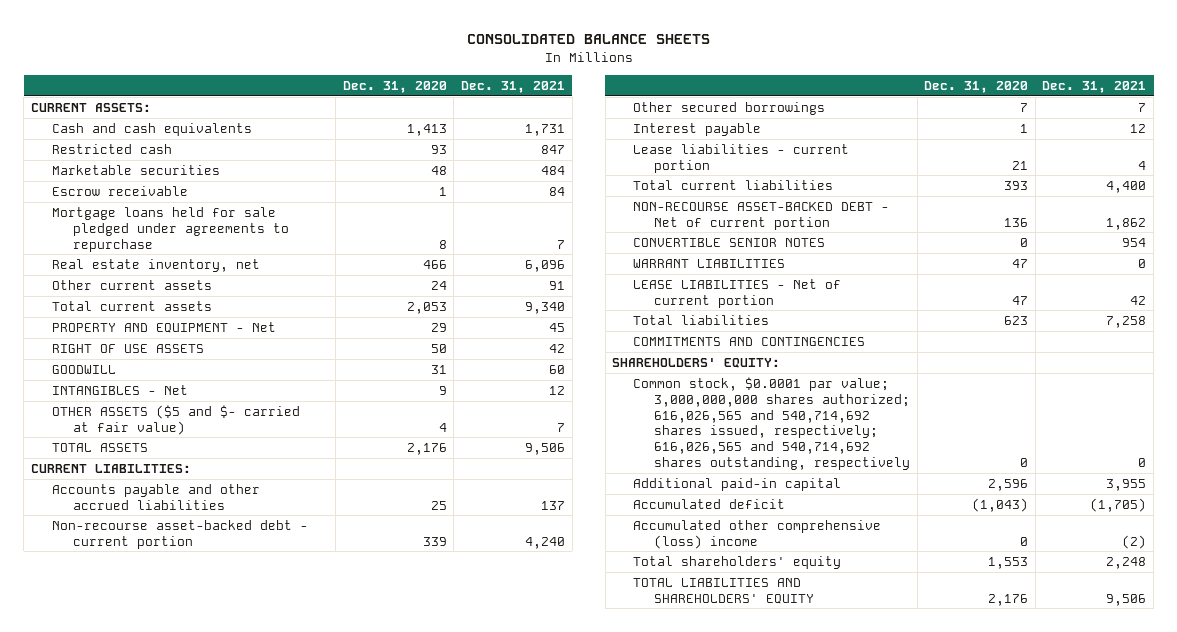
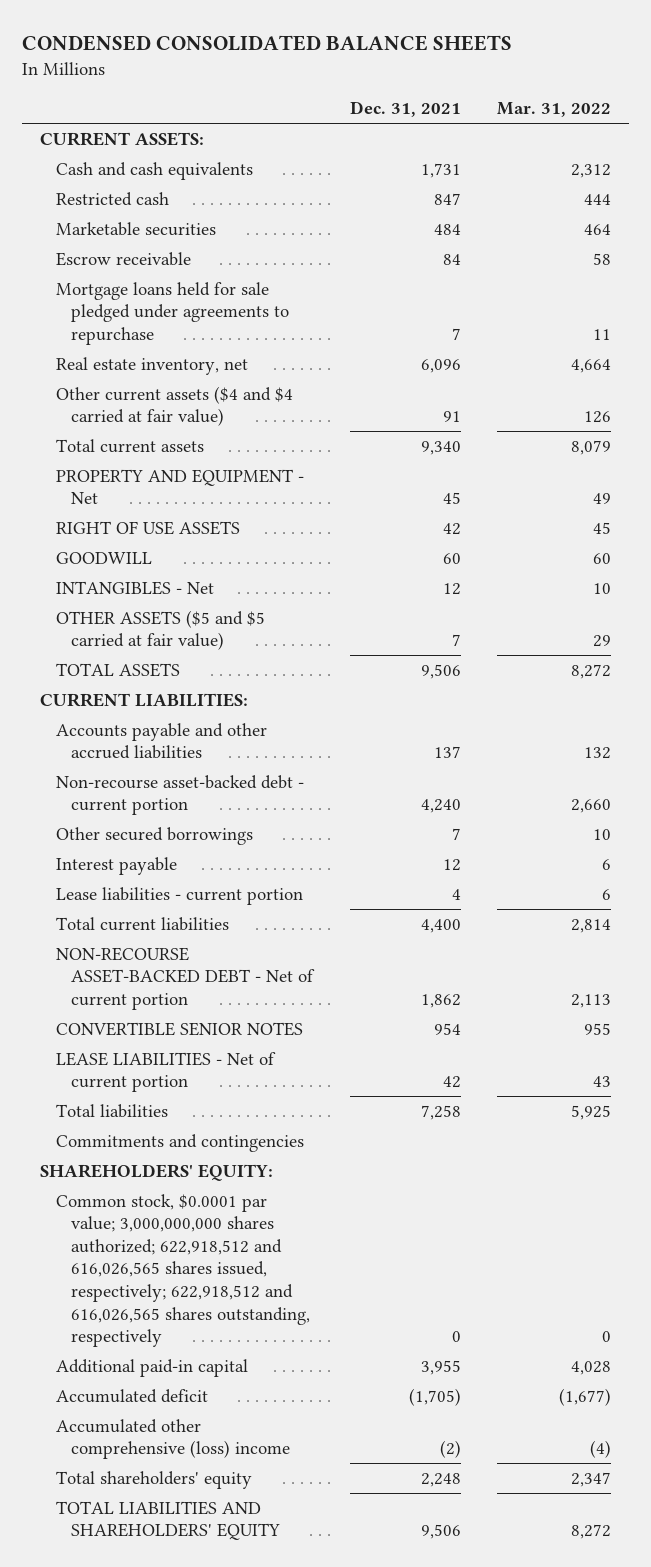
- CONSOLIDATED BALANCE SHEETS
+ CONDENSED CONSOLIDATED BALANCE SHEETS
- | Dec. 31, 2020 | Dec. 31, 2021
+ | Dec. 31, 2021 | Mar. 31, 2022
- Other current assets | 24 | 91
+ Other current assets ($4 and $4 carried at fair value) | 91 | 126
- OTHER ASSETS ($5 and $- carried at fair value) | 4 | 7
+ OTHER ASSETS ($5 and $5 carried at fair value) | 7 | 29
- WARRANT LIABILITIES | 47 | 0
- COMMITMENTS AND CONTINGENCIES
+ Commitments and contingencies
- Common stock, $0.0001 par value; 3,000,000,000 shares authorized; 616,026,565 and 540,714,692 shares issued, respectively; 616,026,565 and 540,714,692 shares outstanding, respectively | 0 | 0
+ Common stock, $0.0001 par value; 3,000,000,000 shares authorized; 622,918,512 and 616,026,565 shares issued, respectively; 622,918,512 and 616,026,565 shares outstanding, respectively | 0 | 0

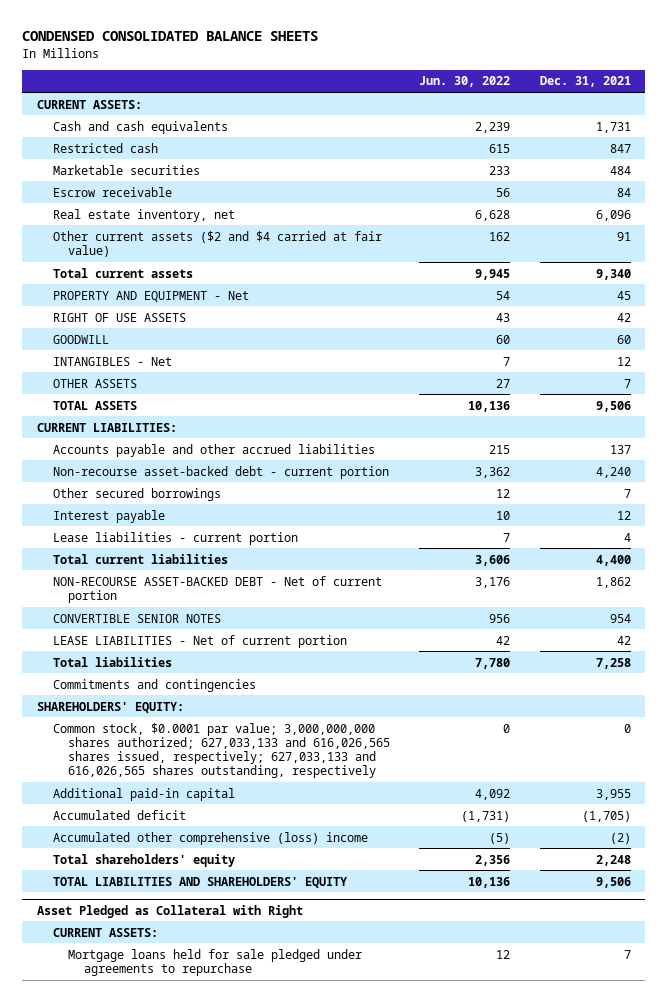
- | Dec. 31, 2021 | Mar. 31, 2022
+ | Jun. 30, 2022 | Dec. 31, 2021
- Mortgage loans held for sale pledged under agreements to repurchase | 7 | 11
- Other current assets ($4 and $4 carried at fair value) | 91 | 126
+ Other current assets ($2 and $4 carried at fair value) | 162 | 91
- OTHER ASSETS ($5 and $5 carried at fair value) | 7 | 29
+ OTHER ASSETS | 27 | 7
- Common stock, $0.0001 par value; 3,000,000,000 shares authorized; 622,918,512 and 616,026,565 shares issued, respectively; 622,918,512 and 616,026,565 shares outstanding, respectively | 0 | 0
+ Common stock, $0.0001 par value; 3,000,000,000 shares authorized; 627,033,133 and 616,026,565 shares issued, respectively; 627,033,133 and 616,026,565 shares outstanding, respectively | 0 | 0
+ Asset Pledged as Collateral with Right
+ CURRENT ASSETS:
+ Mortgage loans held for sale pledged under agreements to repurchase | 12 | 7

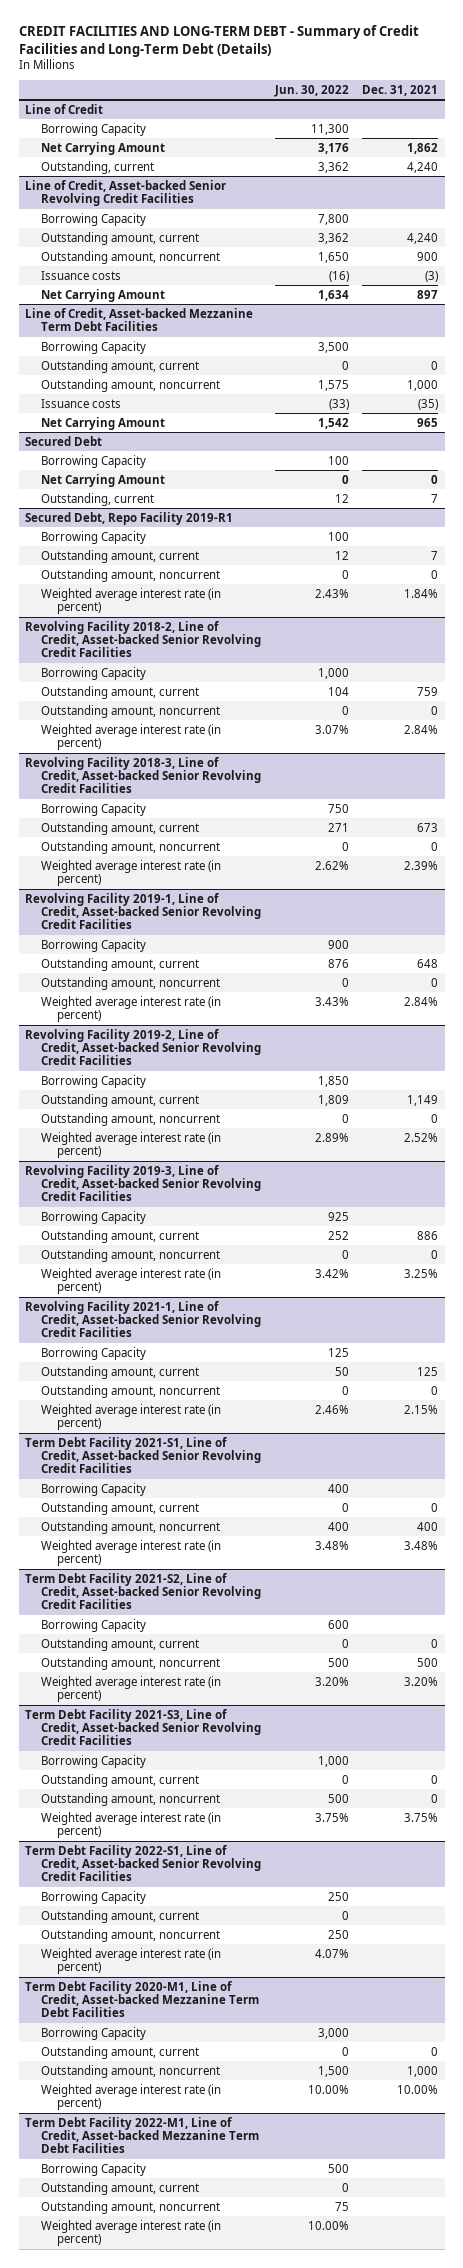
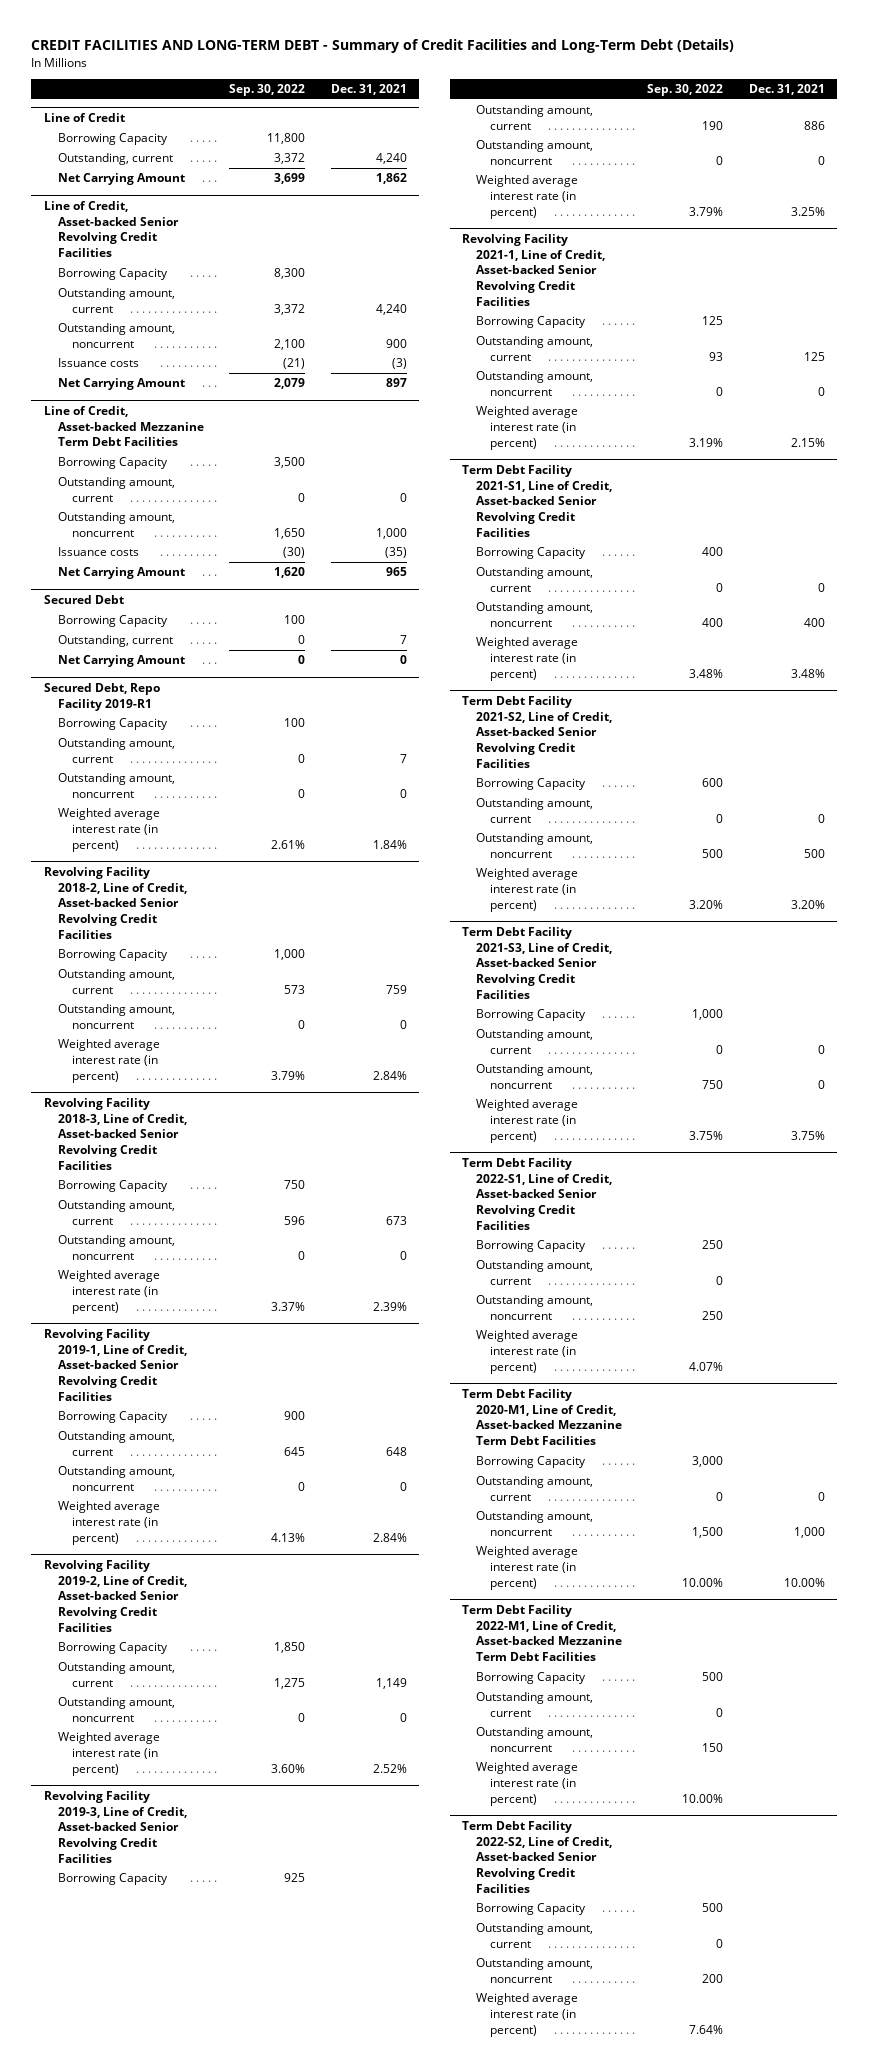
- | Jun. 30, 2022 | Dec. 31, 2021
+ | Sep. 30, 2022 | Dec. 31, 2021
@ Line of Credit
moved down: Net Carrying Amount | 3,699 | 1,862
@ Secured Debt
moved down: Net Carrying Amount | 0 | 0
+ Term Debt Facility 2022-S2, Line of Credit, Asset-backed Senior Revolving Credit Facilities
+ Borrowing Capacity | 500 |
+ Outstanding amount, current | 0 |
+ Outstanding amount, noncurrent | 200 |
+ Weighted average interest rate (in percent) | 7.64% |

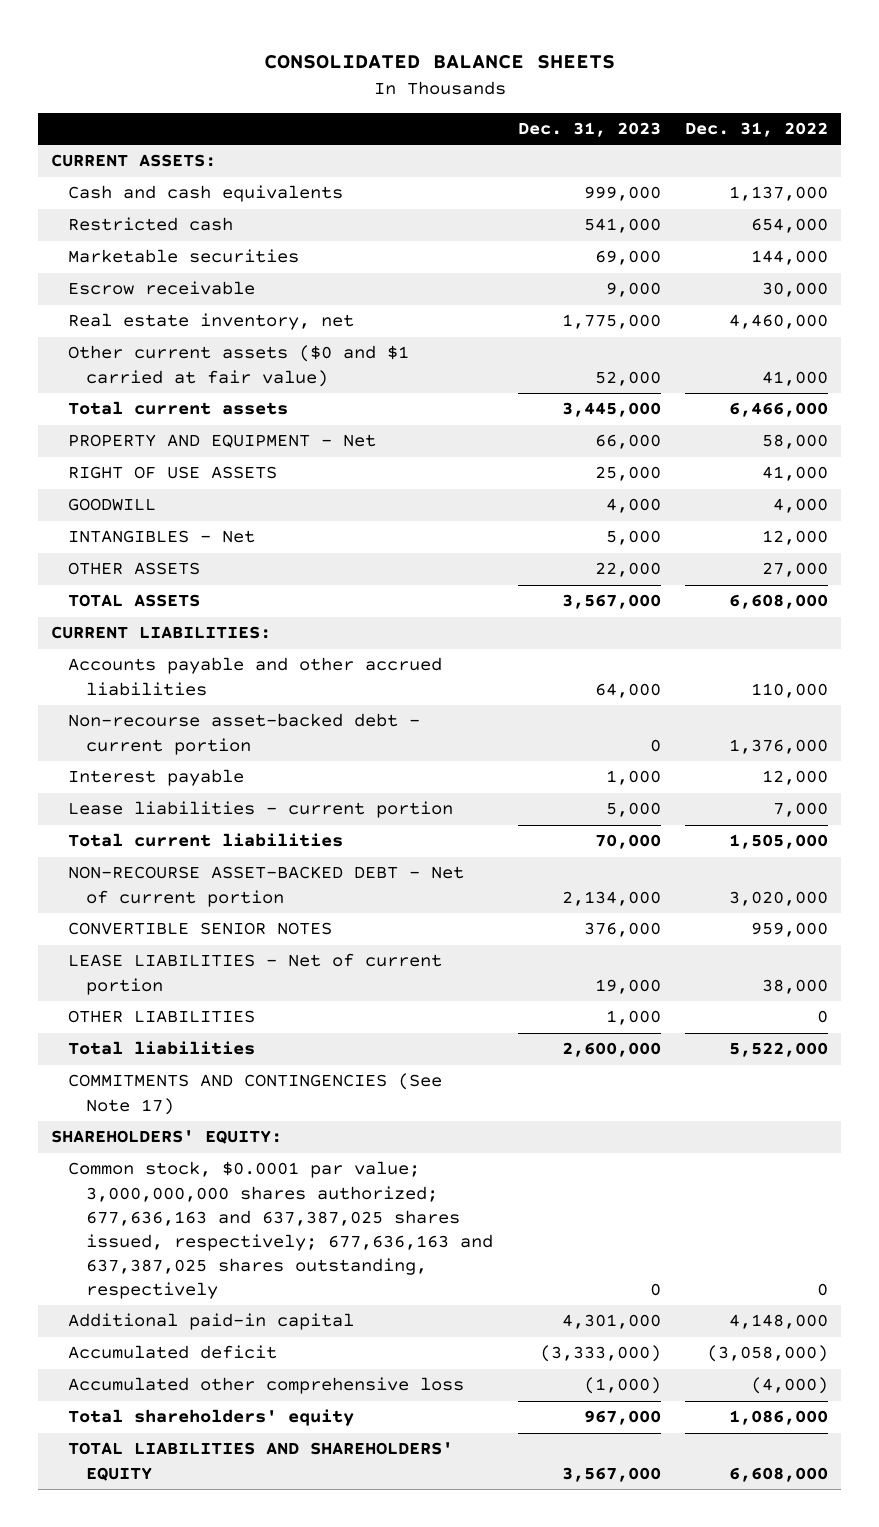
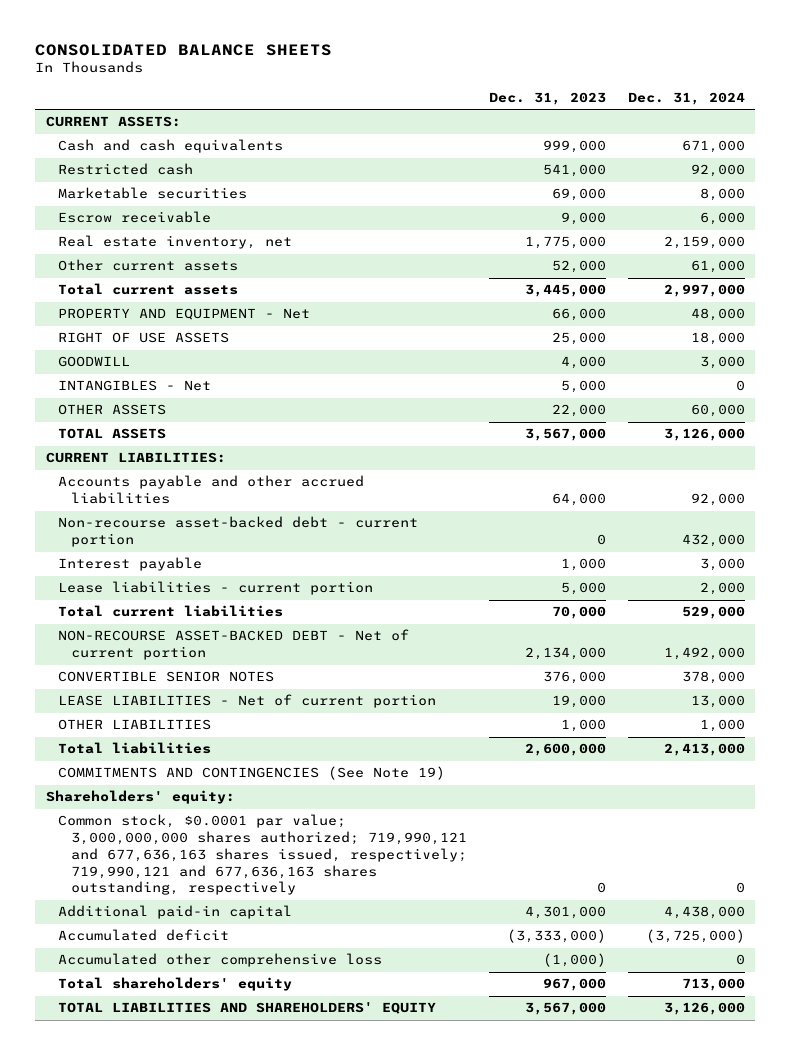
- | Dec. 31, 2023 | Dec. 31, 2022
+ | Dec. 31, 2023 | Dec. 31, 2024
- Other current assets ($0 and $1 carried at fair value) | 52,000 | 41,000
+ Other current assets | 52,000 | 61,000
- COMMITMENTS AND CONTINGENCIES (See Note 17)
- SHAREHOLDERS' EQUITY:
- Common stock, $0.0001 par value; 3,000,000,000 shares authorized; 677,636,163 and 637,387,025 shares issued, respectively; 677,636,163 and 637,387,025 shares outstanding, respectively | 0 | 0
+ COMMITMENTS AND CONTINGENCIES (See Note 19)
+ Shareholders' equity:
+ Common stock, $0.0001 par value; 3,000,000,000 shares authorized; 719,990,121 and 677,636,163 shares issued, respectively; 719,990,121 and 677,636,163 shares outstanding, respectively | 0 | 0

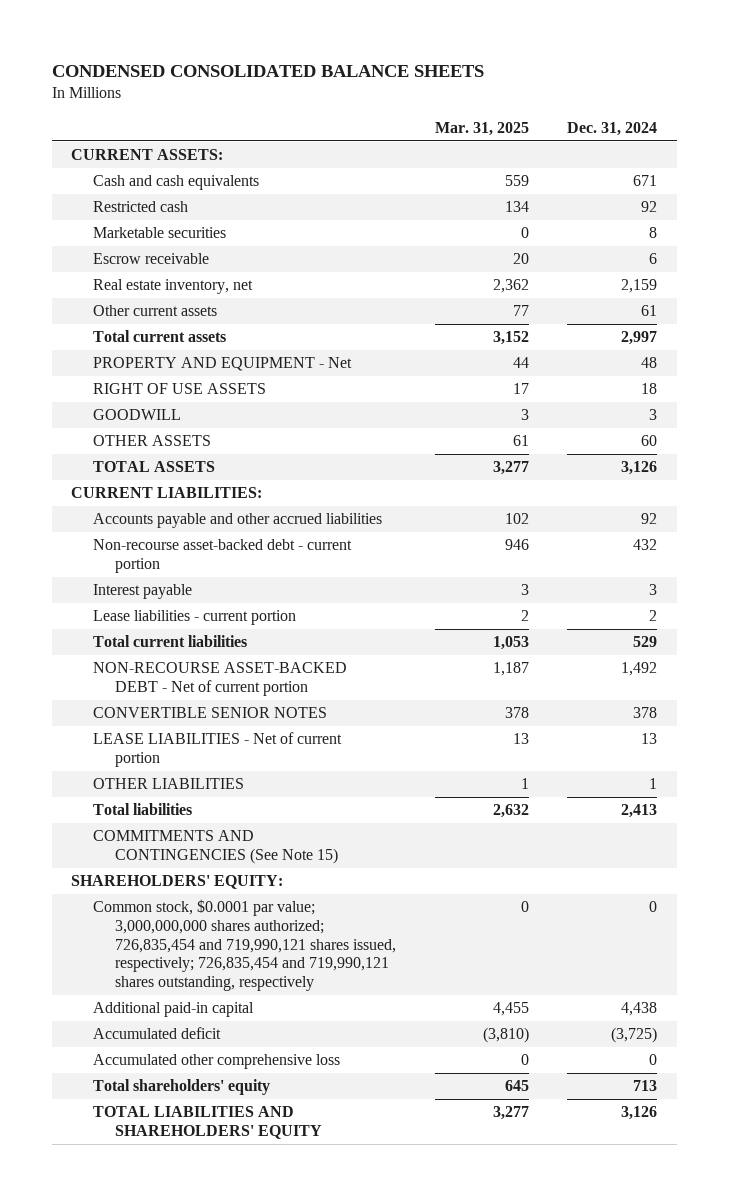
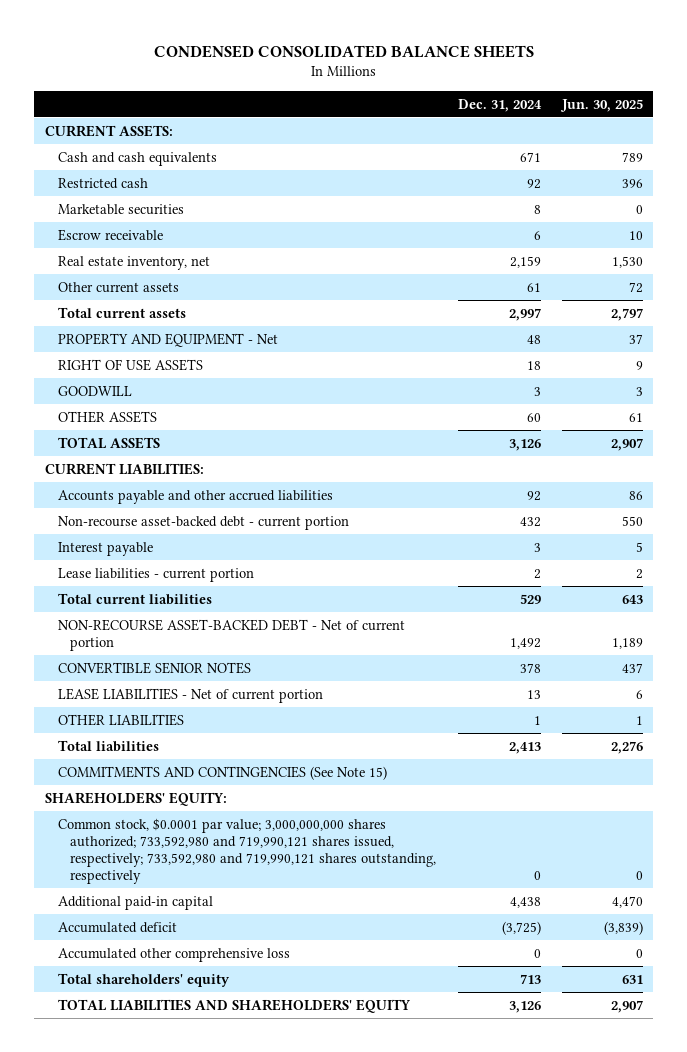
- | Mar. 31, 2025 | Dec. 31, 2024
+ | Dec. 31, 2024 | Jun. 30, 2025
- Common stock, $0.0001 par value; 3,000,000,000 shares authorized; 726,835,454 and 719,990,121 shares issued, respectively; 726,835,454 and 719,990,121 shares outstanding, respectively | 0 | 0
+ Common stock, $0.0001 par value; 3,000,000,000 shares authorized; 733,592,980 and 719,990,121 shares issued, respectively; 733,592,980 and 719,990,121 shares outstanding, respectively | 0 | 0

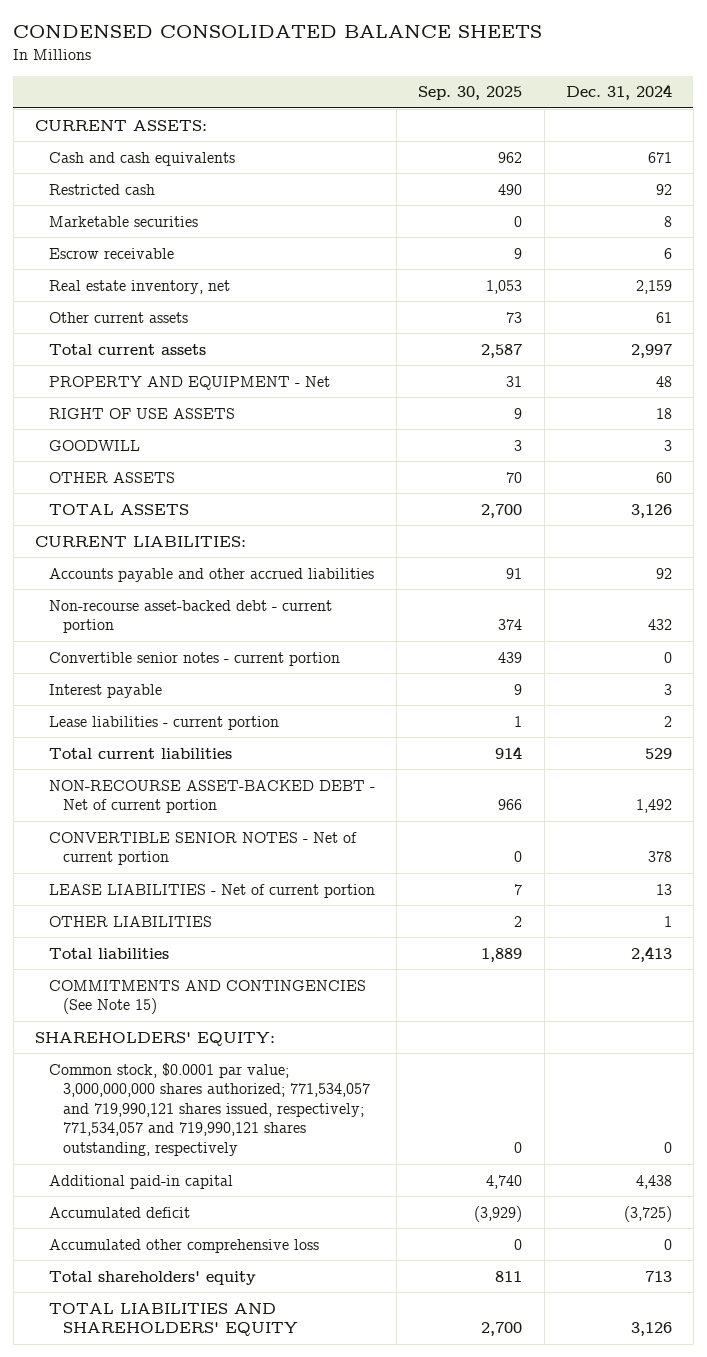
- | Dec. 31, 2024 | Jun. 30, 2025
+ | Sep. 30, 2025 | Dec. 31, 2024
+ Convertible senior notes - current portion | 439 | 0
- CONVERTIBLE SENIOR NOTES | 378 | 437
+ CONVERTIBLE SENIOR NOTES - Net of current portion | 0 | 378
- Common stock, $0.0001 par value; 3,000,000,000 shares authorized; 733,592,980 and 719,990,121 shares issued, respectively; 733,592,980 and 719,990,121 shares outstanding, respectively | 0 | 0
+ Common stock, $0.0001 par value; 3,000,000,000 shares authorized; 771,534,057 and 719,990,121 shares issued, respectively; 771,534,057 and 719,990,121 shares outstanding, respectively | 0 | 0

